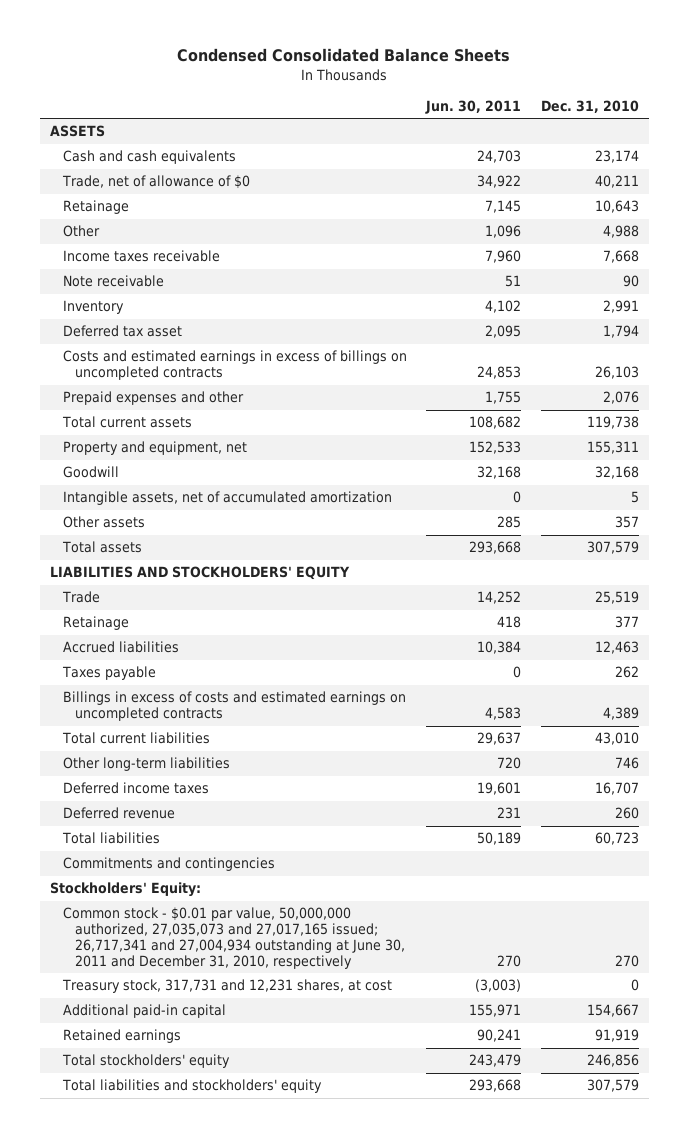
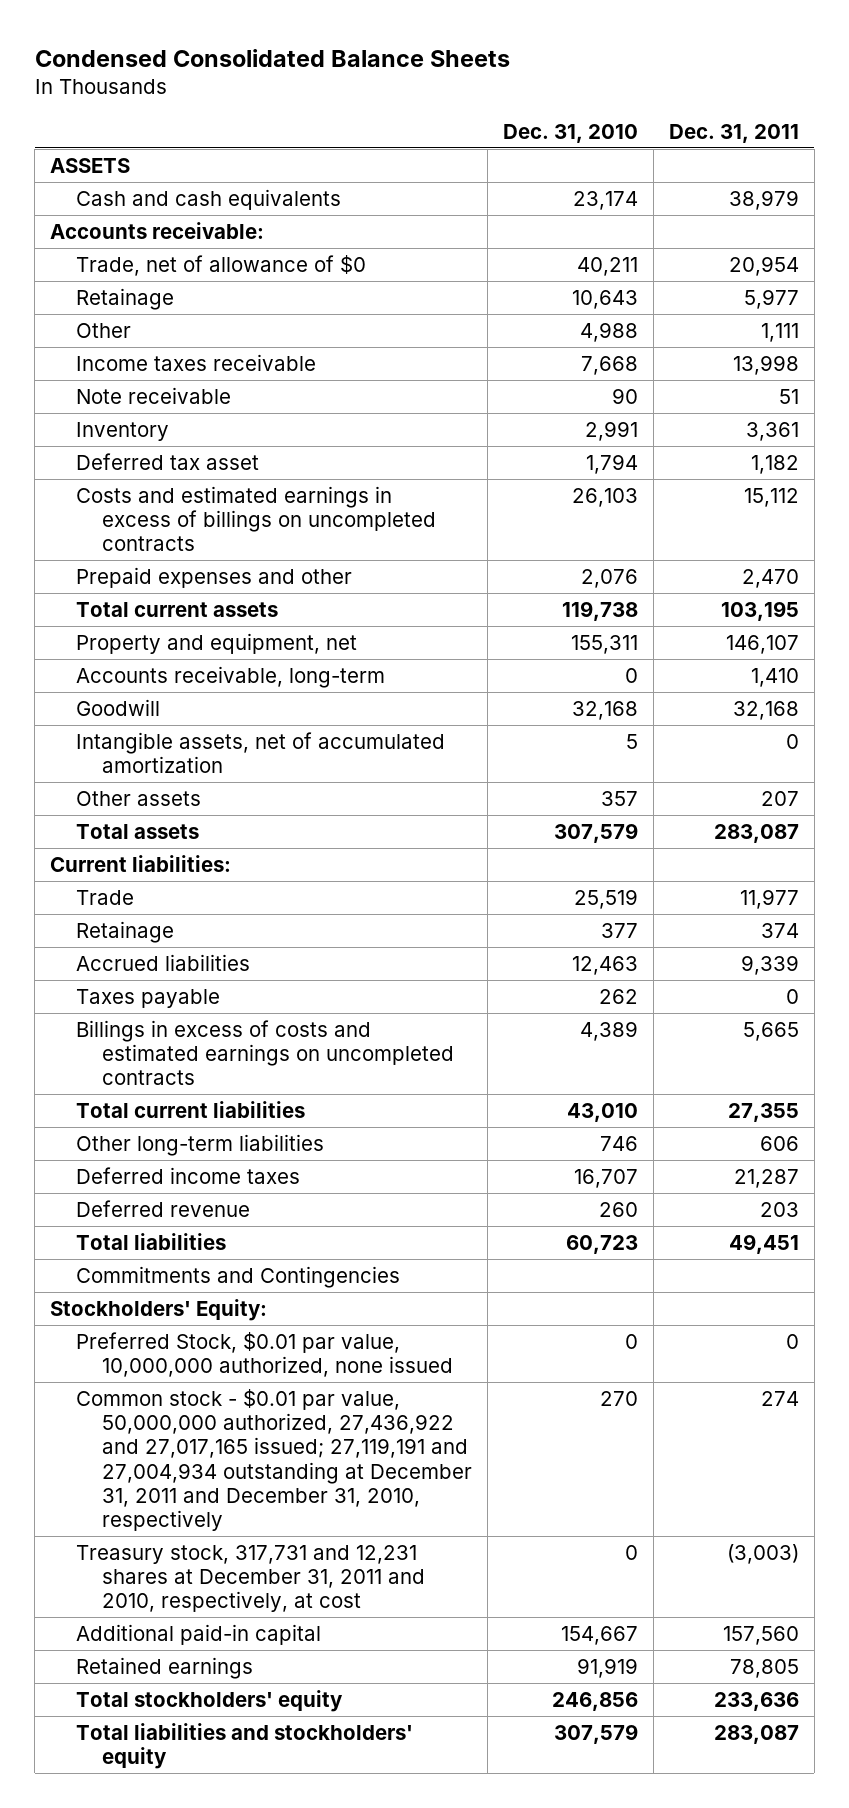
- | Jun. 30, 2011 | Dec. 31, 2010
+ | Dec. 31, 2010 | Dec. 31, 2011
+ Accounts receivable:
+ Accounts receivable, long-term | 0 | 1,410
- LIABILITIES AND STOCKHOLDERS' EQUITY
+ Current liabilities:
- Commitments and contingencies
+ Commitments and Contingencies
- Common stock - $0.01 par value, 50,000,000 authorized, 27,035,073 and 27,017,165 issued; 26,717,341 and 27,004,934 outstanding at June 30, 2011 and December 31, 2010, respectively | 270 | 270
- Treasury stock, 317,731 and 12,231 shares, at cost | (3,003) | 0
+ Preferred Stock, $0.01 par value, 10,000,000 authorized, none issued | 0 | 0
+ Common stock - $0.01 par value, 50,000,000 authorized, 27,436,922 and 27,017,165 issued; 27,119,191 and 27,004,934 outstanding at December 31, 2011 and December 31, 2010, respectively | 270 | 274
+ Treasury stock, 317,731 and 12,231 shares at December 31, 2011 and 2010, respectively, at cost | 0 | (3,003)

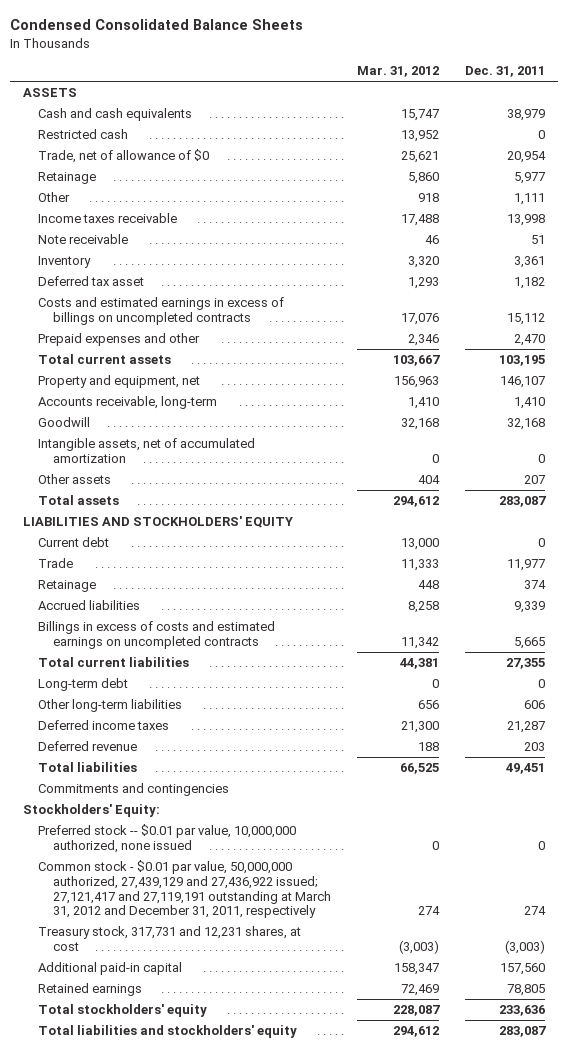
- | Dec. 31, 2010 | Dec. 31, 2011
+ | Mar. 31, 2012 | Dec. 31, 2011
- Accounts receivable:
+ Restricted cash | 13,952 | 0
- Current liabilities:
+ LIABILITIES AND STOCKHOLDERS' EQUITY
+ Current debt | 13,000 | 0
- Taxes payable | 262 | 0
+ Long-term debt | 0 | 0
- Commitments and Contingencies
+ Commitments and contingencies
- Preferred Stock, $0.01 par value, 10,000,000 authorized, none issued | 0 | 0
- Common stock - $0.01 par value, 50,000,000 authorized, 27,436,922 and 27,017,165 issued; 27,119,191 and 27,004,934 outstanding at December 31, 2011 and December 31, 2010, respectively | 270 | 274
- Treasury stock, 317,731 and 12,231 shares at December 31, 2011 and 2010, respectively, at cost | 0 | (3,003)
+ Preferred stock -- $0.01 par value, 10,000,000 authorized, none issued | 0 | 0
+ Common stock - $0.01 par value, 50,000,000 authorized, 27,439,129 and 27,436,922 issued; 27,121,417 and 27,119,191 outstanding at March 31, 2012 and December 31, 2011, respectively | 274 | 274
+ Treasury stock, 317,731 and 12,231 shares, at cost | (3,003) | (3,003)

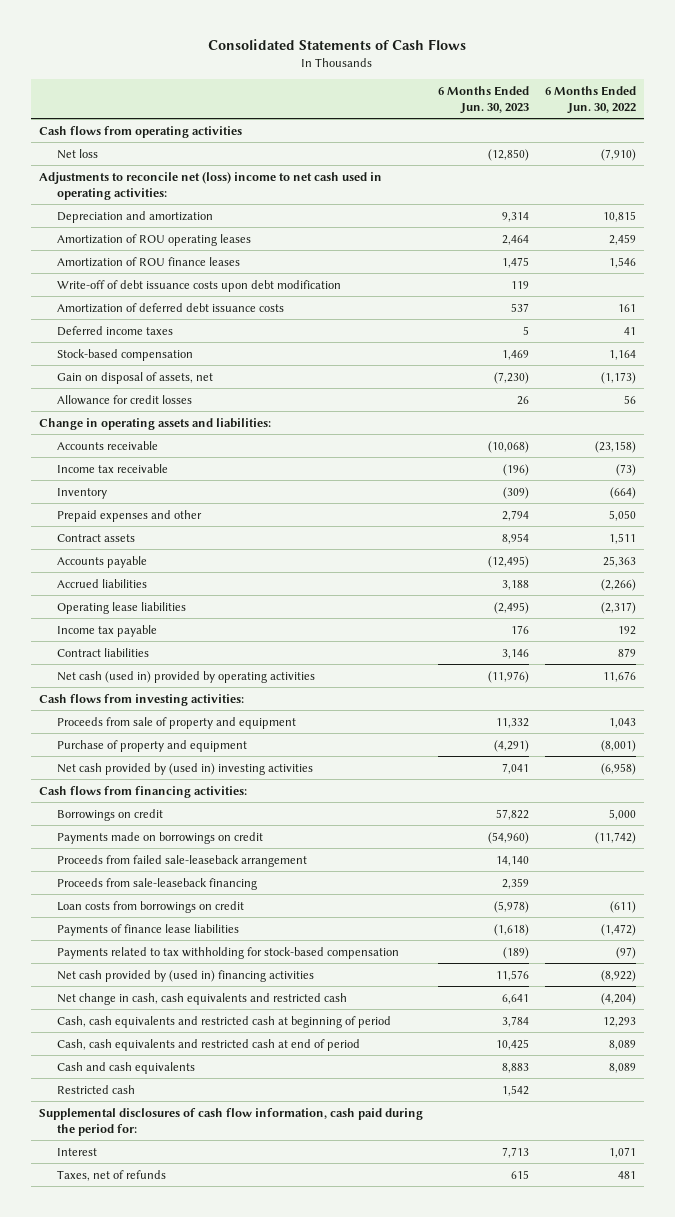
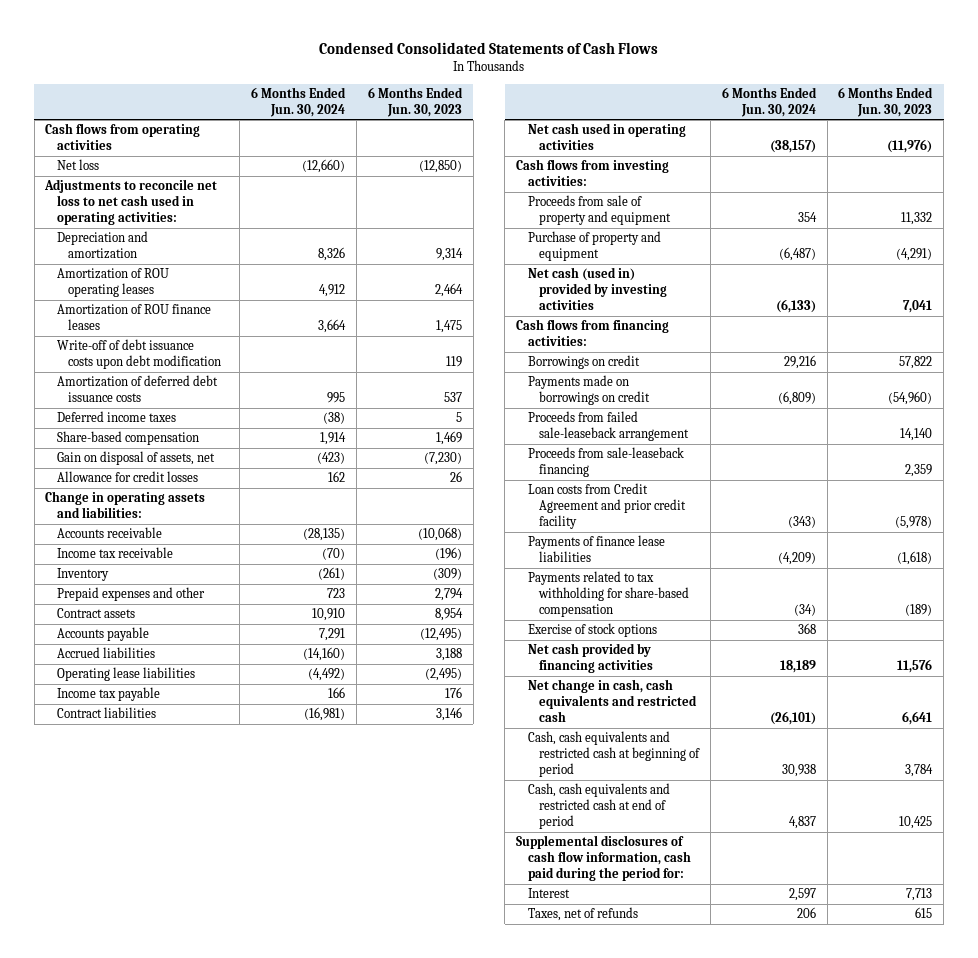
- Consolidated Statements of Cash Flows
+ Condensed Consolidated Statements of Cash Flows
- | 6 Months Ended Jun. 30, 2023 | 6 Months Ended Jun. 30, 2022
+ | 6 Months Ended Jun. 30, 2024 | 6 Months Ended Jun. 30, 2023
- Adjustments to reconcile net (loss) income to net cash used in operating activities:
+ Adjustments to reconcile net loss to net cash used in operating activities:
- Stock-based compensation | 1,469 | 1,164
+ Share-based compensation | 1,914 | 1,469
- Net cash (used in) provided by operating activities | (11,976) | 11,676
+ Net cash used in operating activities | (38,157) | (11,976)
- Net cash provided by (used in) investing activities | 7,041 | (6,958)
+ Net cash (used in) provided by investing activities | (6,133) | 7,041
- Loan costs from borrowings on credit | (5,978) | (611)
+ Loan costs from Credit Agreement and prior credit facility | (343) | (5,978)
- Payments related to tax withholding for stock-based compensation | (189) | (97)
- Net cash provided by (used in) financing activities | 11,576 | (8,922)
+ Payments related to tax withholding for share-based compensation | (34) | (189)
+ Exercise of stock options | 368 |
+ Net cash provided by financing activities | 18,189 | 11,576
- Cash and cash equivalents | 8,883 | 8,089
- Restricted cash | 1,542 |

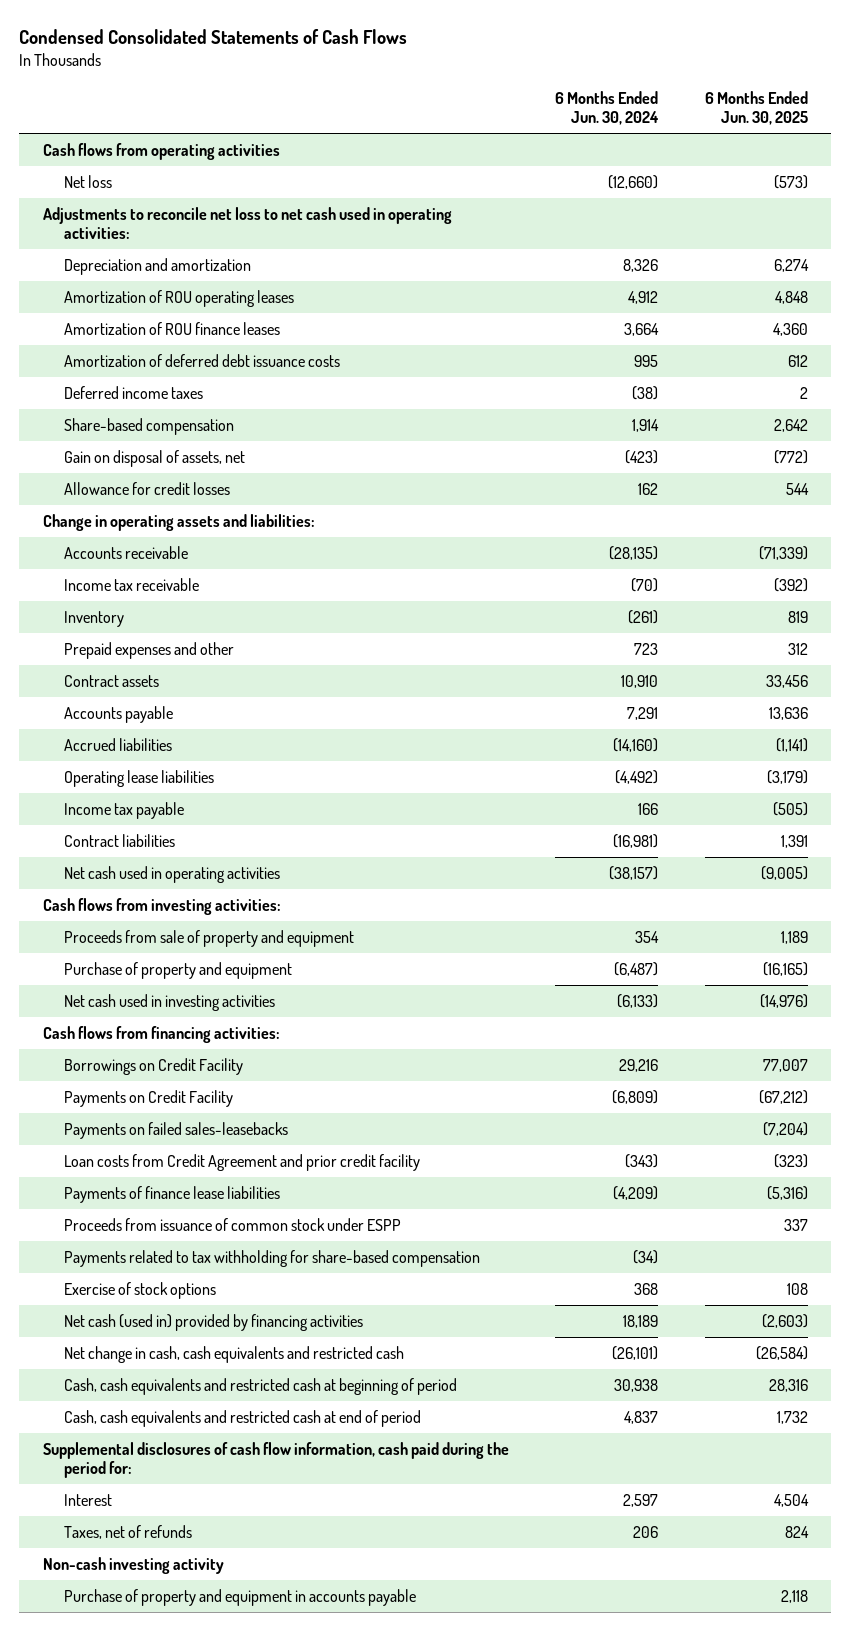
- | 6 Months Ended Jun. 30, 2024 | 6 Months Ended Jun. 30, 2023
+ | 6 Months Ended Jun. 30, 2024 | 6 Months Ended Jun. 30, 2025
- Write-off of debt issuance costs upon debt modification | | 119
- Net cash (used in) provided by investing activities | (6,133) | 7,041
+ Net cash used in investing activities | (6,133) | (14,976)
- Borrowings on credit | 29,216 | 57,822
- Payments made on borrowings on credit | (6,809) | (54,960)
- Proceeds from failed sale-leaseback arrangement | | 14,140
- Proceeds from sale-leaseback financing | | 2,359
+ Borrowings on Credit Facility | 29,216 | 77,007
+ Payments on Credit Facility | (6,809) | (67,212)
+ Payments on failed sales-leasebacks | | (7,204)
+ Proceeds from issuance of common stock under ESPP | | 337
- Net cash provided by financing activities | 18,189 | 11,576
+ Net cash (used in) provided by financing activities | 18,189 | (2,603)
+ Non-cash investing activity
+ Purchase of property and equipment in accounts payable | | 2,118

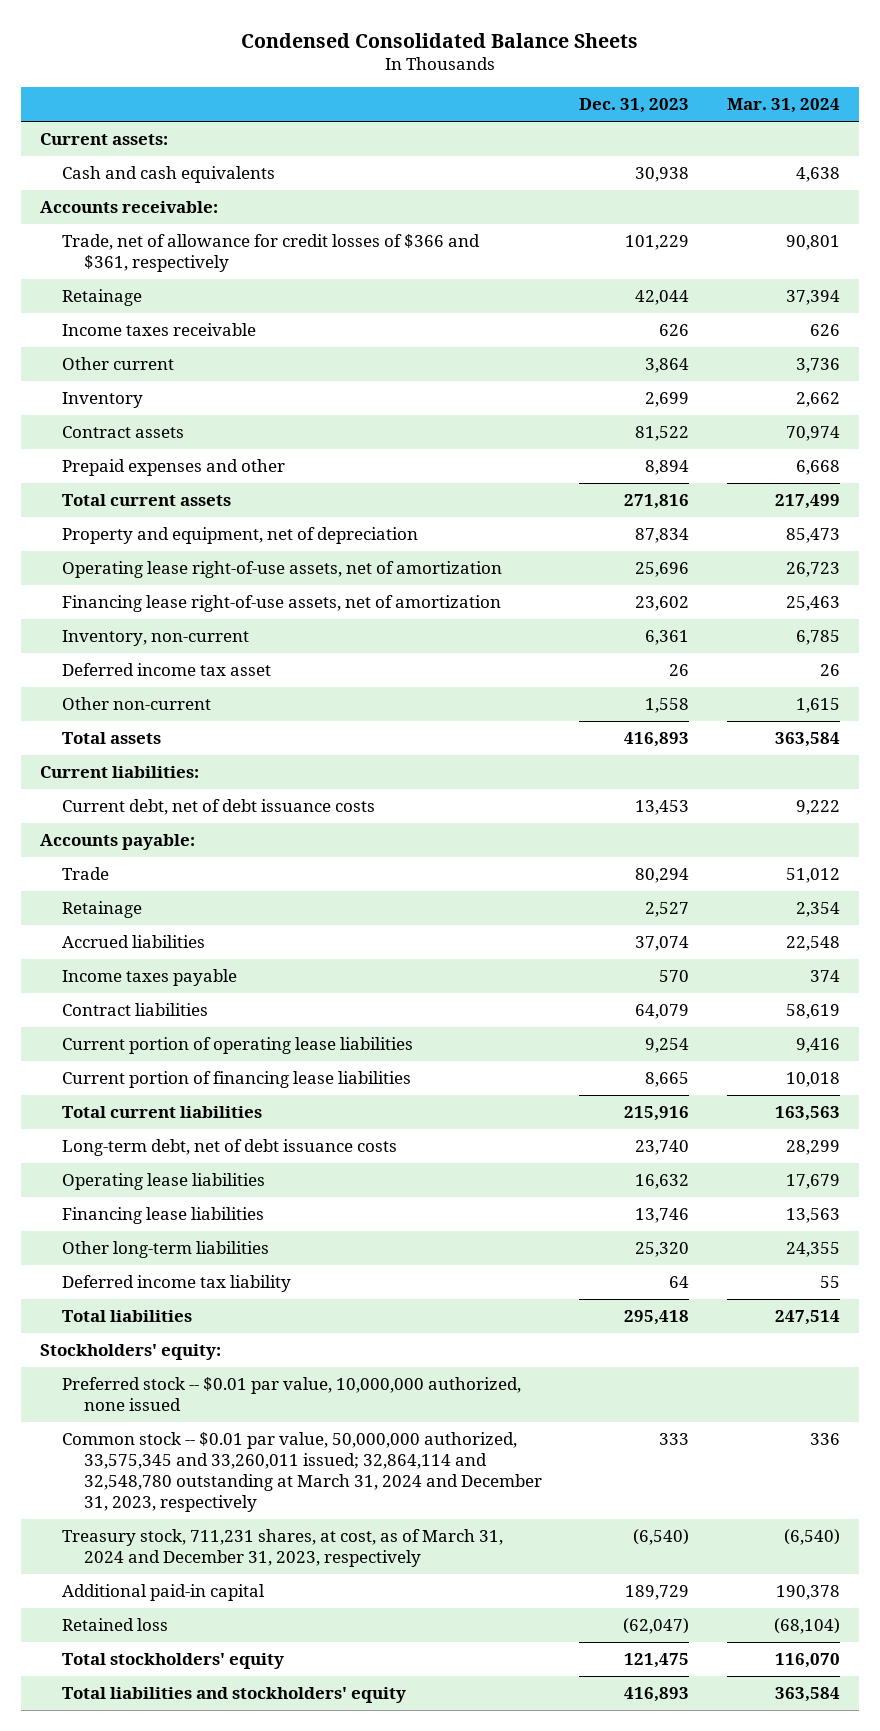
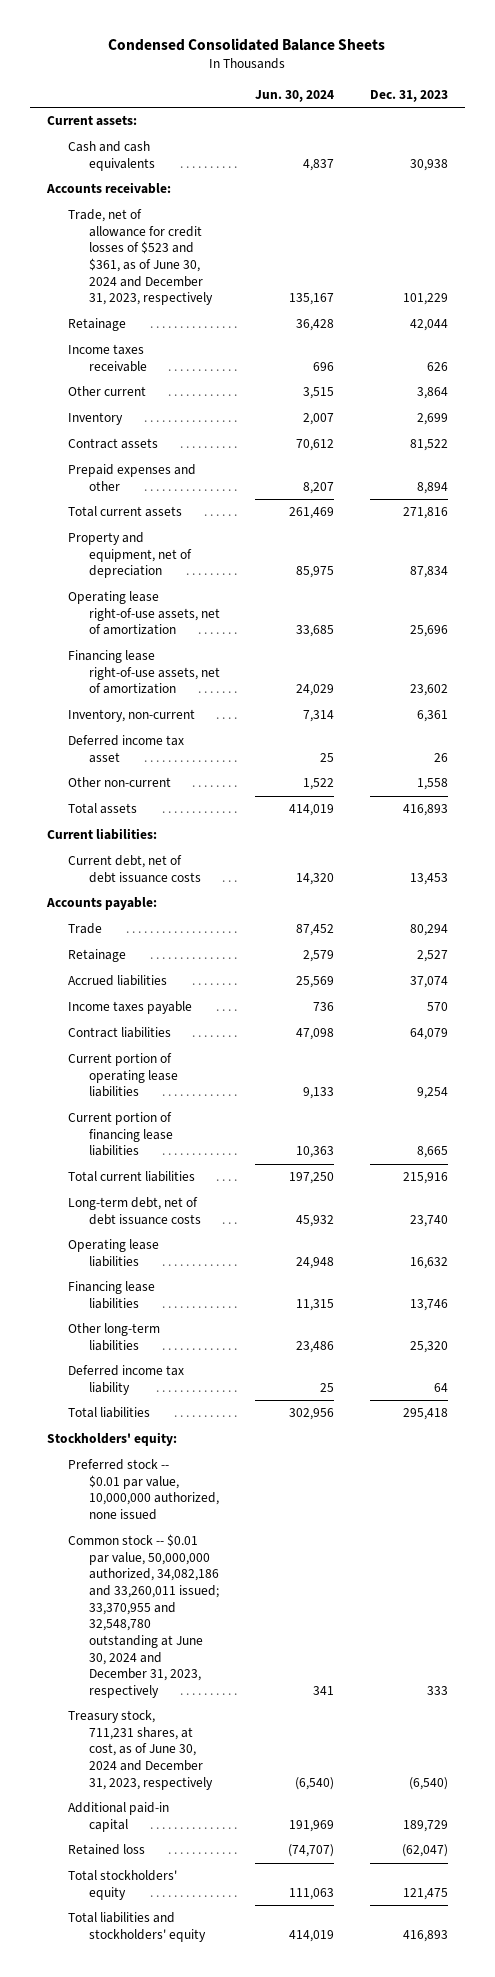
- | Dec. 31, 2023 | Mar. 31, 2024
+ | Jun. 30, 2024 | Dec. 31, 2023
- Trade, net of allowance for credit losses of $366 and $361, respectively | 101,229 | 90,801
+ Trade, net of allowance for credit losses of $523 and $361, as of June 30, 2024 and December 31, 2023, respectively | 135,167 | 101,229
- Common stock -- $0.01 par value, 50,000,000 authorized, 33,575,345 and 33,260,011 issued; 32,864,114 and 32,548,780 outstanding at March 31, 2024 and December 31, 2023, respectively | 333 | 336
- Treasury stock, 711,231 shares, at cost, as of March 31, 2024 and December 31, 2023, respectively | (6,540) | (6,540)
+ Common stock -- $0.01 par value, 50,000,000 authorized, 34,082,186 and 33,260,011 issued; 33,370,955 and 32,548,780 outstanding at June 30, 2024 and December 31, 2023, respectively | 341 | 333
+ Treasury stock, 711,231 shares, at cost, as of June 30, 2024 and December 31, 2023, respectively | (6,540) | (6,540)

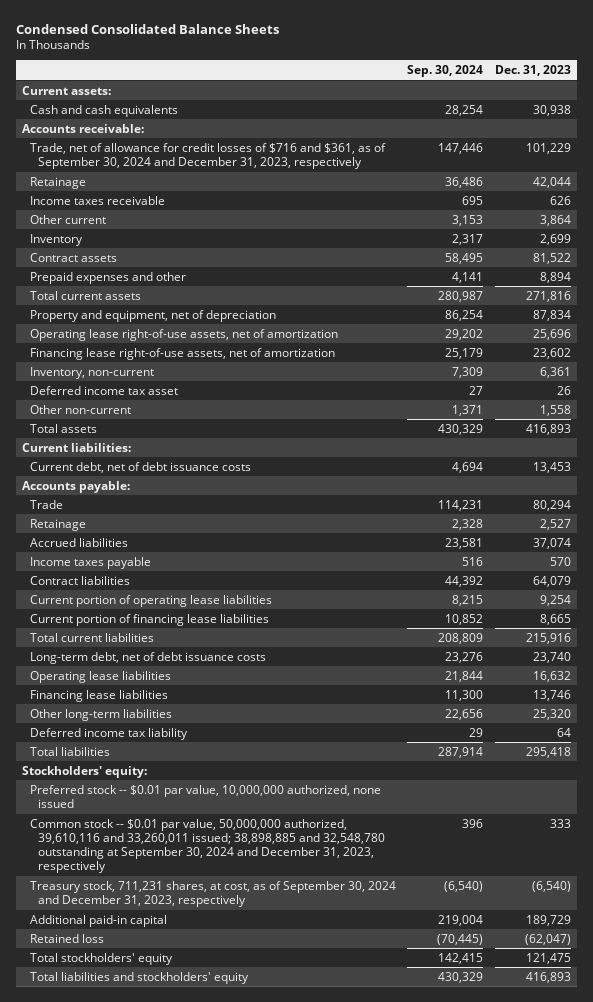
- | Jun. 30, 2024 | Dec. 31, 2023
+ | Sep. 30, 2024 | Dec. 31, 2023
- Trade, net of allowance for credit losses of $523 and $361, as of June 30, 2024 and December 31, 2023, respectively | 135,167 | 101,229
+ Trade, net of allowance for credit losses of $716 and $361, as of September 30, 2024 and December 31, 2023, respectively | 147,446 | 101,229
- Common stock -- $0.01 par value, 50,000,000 authorized, 34,082,186 and 33,260,011 issued; 33,370,955 and 32,548,780 outstanding at June 30, 2024 and December 31, 2023, respectively | 341 | 333
- Treasury stock, 711,231 shares, at cost, as of June 30, 2024 and December 31, 2023, respectively | (6,540) | (6,540)
+ Common stock -- $0.01 par value, 50,000,000 authorized, 39,610,116 and 33,260,011 issued; 38,898,885 and 32,548,780 outstanding at September 30, 2024 and December 31, 2023, respectively | 396 | 333
+ Treasury stock, 711,231 shares, at cost, as of September 30, 2024 and December 31, 2023, respectively | (6,540) | (6,540)

